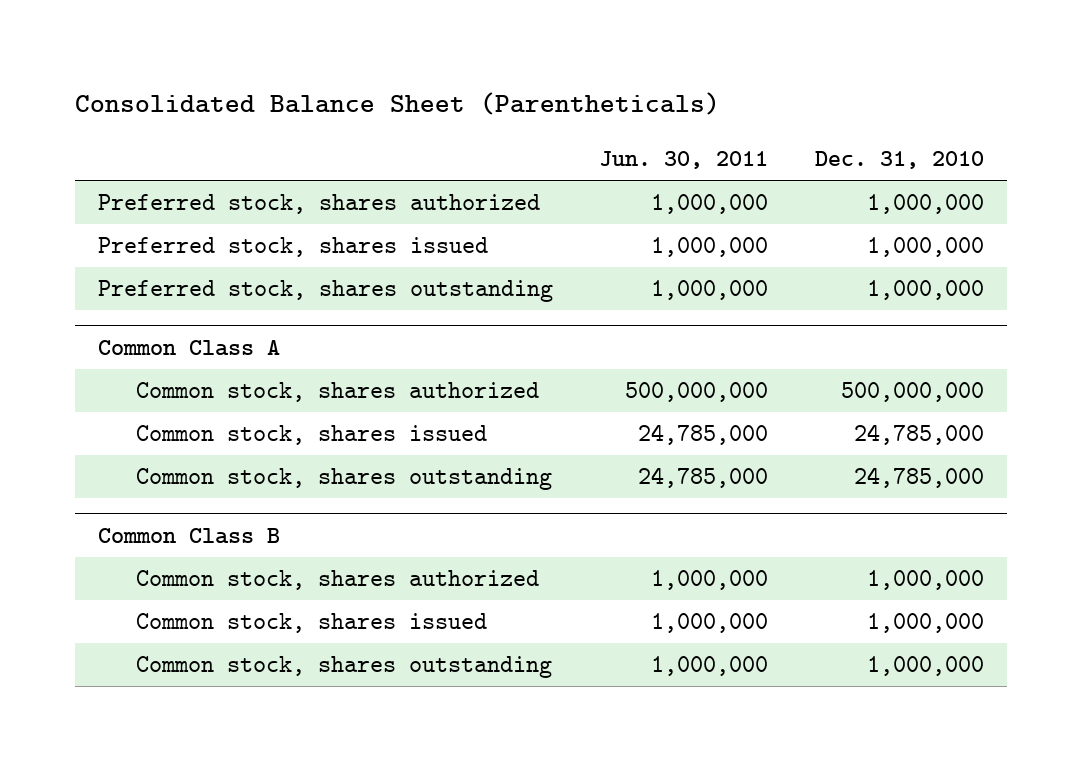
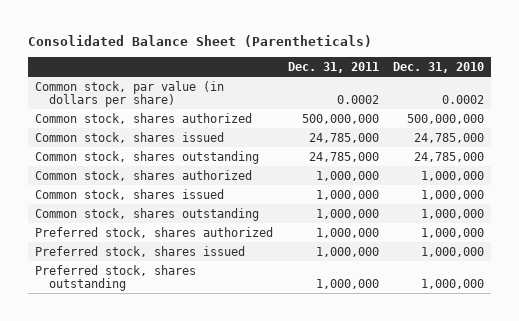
- | Jun. 30, 2011 | Dec. 31, 2010
+ | Dec. 31, 2011 | Dec. 31, 2010
- Common Class A
+ Common stock, par value (in dollars per share) | 0.0002 | 0.0002
- Common Class B
moved down: Preferred stock, shares authorized | 1,000,000 | 1,000,000
moved down: Preferred stock, shares issued | 1,000,000 | 1,000,000
moved down: Preferred stock, shares outstanding | 1,000,000 | 1,000,000

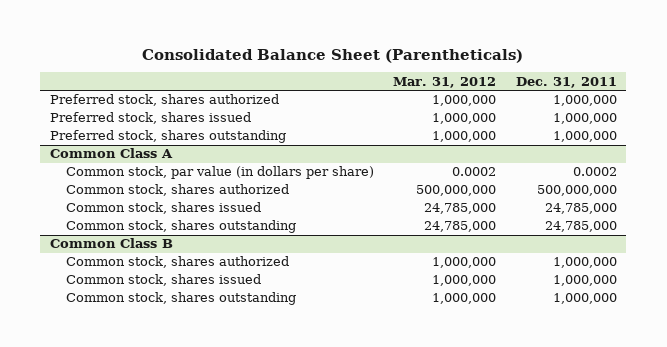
- | Dec. 31, 2011 | Dec. 31, 2010
+ | Mar. 31, 2012 | Dec. 31, 2011
moved up: Preferred stock, shares authorized | 1,000,000 | 1,000,000
moved up: Preferred stock, shares issued | 1,000,000 | 1,000,000
moved up: Preferred stock, shares outstanding | 1,000,000 | 1,000,000
+ Common Class A
+ Common Class B

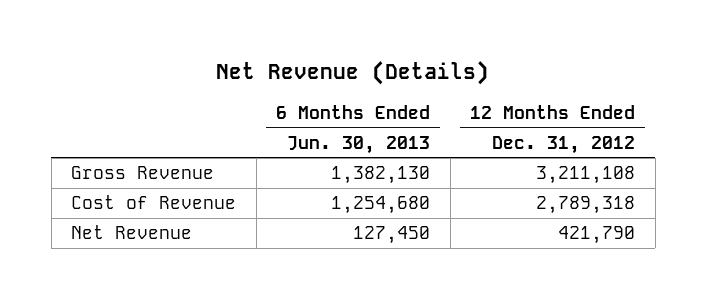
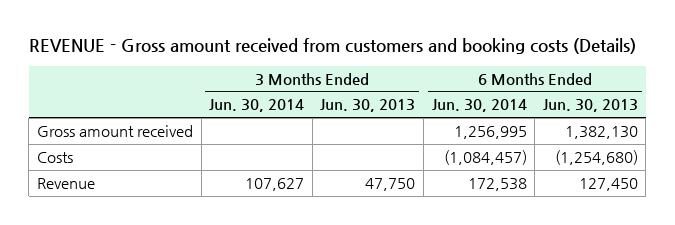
- Net Revenue (Details)
+ REVENUE - Gross amount received from customers and booking costs (Details)
- | 6 Months Ended Jun. 30, 2013 | 12 Months Ended Dec. 31, 2012
+ | 3 Months Ended Jun. 30, 2014 | 3 Months Ended Jun. 30, 2013 | 6 Months Ended Jun. 30, 2014 | 6 Months Ended Jun. 30, 2013
- Gross Revenue | 1,382,130 | 3,211,108
- Cost of Revenue | 1,254,680 | 2,789,318
- Net Revenue | 127,450 | 421,790
+ Gross amount received | | | 1,256,995 | 1,382,130
+ Costs | | | (1,084,457) | (1,254,680)
+ Revenue | 107,627 | 47,750 | 172,538 | 127,450

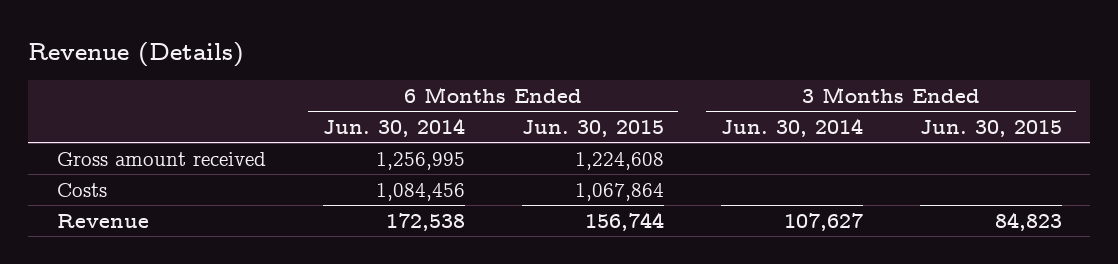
- REVENUE - Gross amount received from customers and booking costs (Details)
+ Revenue (Details)
- | 3 Months Ended Jun. 30, 2014 | 3 Months Ended Jun. 30, 2013 | 6 Months Ended Jun. 30, 2014 | 6 Months Ended Jun. 30, 2013
+ | 6 Months Ended Jun. 30, 2014 | 6 Months Ended Jun. 30, 2015 | 3 Months Ended Jun. 30, 2014 | 3 Months Ended Jun. 30, 2015
- Costs | | | (1,084,457) | (1,254,680)
+ Costs | 1,084,456 | 1,067,864 | |

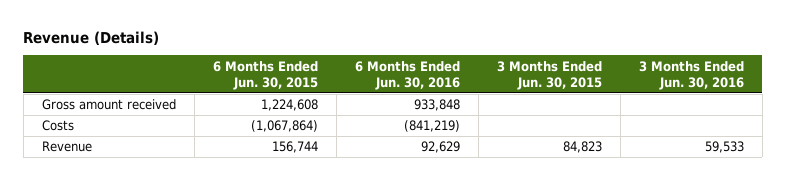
- | 6 Months Ended Jun. 30, 2014 | 6 Months Ended Jun. 30, 2015 | 3 Months Ended Jun. 30, 2014 | 3 Months Ended Jun. 30, 2015
+ | 6 Months Ended Jun. 30, 2015 | 6 Months Ended Jun. 30, 2016 | 3 Months Ended Jun. 30, 2015 | 3 Months Ended Jun. 30, 2016
- Costs | 1,084,456 | 1,067,864 | |
+ Costs | (1,067,864) | (841,219) | |

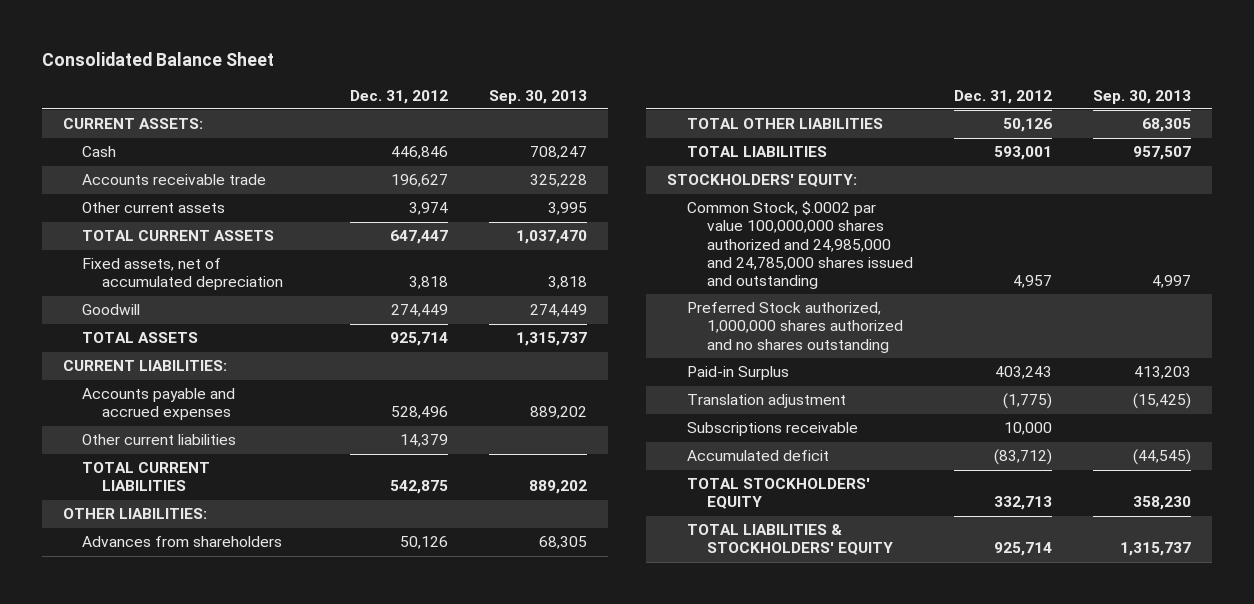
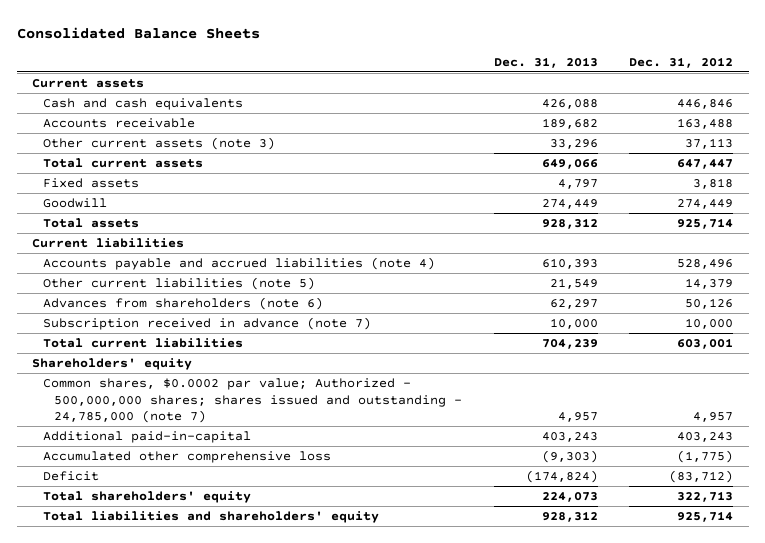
- Consolidated Balance Sheet
+ Consolidated Balance Sheets
- | Dec. 31, 2012 | Sep. 30, 2013
+ | Dec. 31, 2013 | Dec. 31, 2012
- CURRENT ASSETS:
- Cash | 446,846 | 708,247
- Accounts receivable trade | 196,627 | 325,228
- Other current assets | 3,974 | 3,995
- TOTAL CURRENT ASSETS | 647,447 | 1,037,470
- Fixed assets, net of accumulated depreciation | 3,818 | 3,818
+ Current assets
+ Cash and cash equivalents | 426,088 | 446,846
+ Accounts receivable | 189,682 | 163,488
+ Other current assets (note 3) | 33,296 | 37,113
+ Total current assets | 649,066 | 647,447
+ Fixed assets | 4,797 | 3,818
- TOTAL ASSETS | 925,714 | 1,315,737
- CURRENT LIABILITIES:
- Accounts payable and accrued expenses | 528,496 | 889,202
- Other current liabilities | 14,379 |
- TOTAL CURRENT LIABILITIES | 542,875 | 889,202
- OTHER LIABILITIES:
- Advances from shareholders | 50,126 | 68,305
- TOTAL OTHER LIABILITIES | 50,126 | 68,305
- TOTAL LIABILITIES | 593,001 | 957,507
- STOCKHOLDERS' EQUITY:
- Common Stock, $.0002 par value 100,000,000 shares authorized and 24,985,000 and 24,785,000 shares issued and outstanding | 4,957 | 4,997
- Preferred Stock authorized, 1,000,000 shares authorized and no shares outstanding
- Paid-in Surplus | 403,243 | 413,203
- Translation adjustment | (1,775) | (15,425)
- Subscriptions receivable | 10,000 |
- Accumulated deficit | (83,712) | (44,545)
- TOTAL STOCKHOLDERS' EQUITY | 332,713 | 358,230
- TOTAL LIABILITIES & STOCKHOLDERS' EQUITY | 925,714 | 1,315,737
+ Total assets | 928,312 | 925,714
+ Current liabilities
+ Accounts payable and accrued liabilities (note 4) | 610,393 | 528,496
+ Other current liabilities (note 5) | 21,549 | 14,379
+ Advances from shareholders (note 6) | 62,297 | 50,126
+ Subscription received in advance (note 7) | 10,000 | 10,000
+ Total current liabilities | 704,239 | 603,001
+ Shareholders' equity
+ Common shares, $0.0002 par value; Authorized - 500,000,000 shares; shares issued and outstanding - 24,785,000 (note 7) | 4,957 | 4,957
+ Additional paid-in-capital | 403,243 | 403,243
+ Accumulated other comprehensive loss | (9,303) | (1,775)
+ Deficit | (174,824) | (83,712)
+ Total shareholders' equity | 224,073 | 322,713
+ Total liabilities and shareholders' equity | 928,312 | 925,714

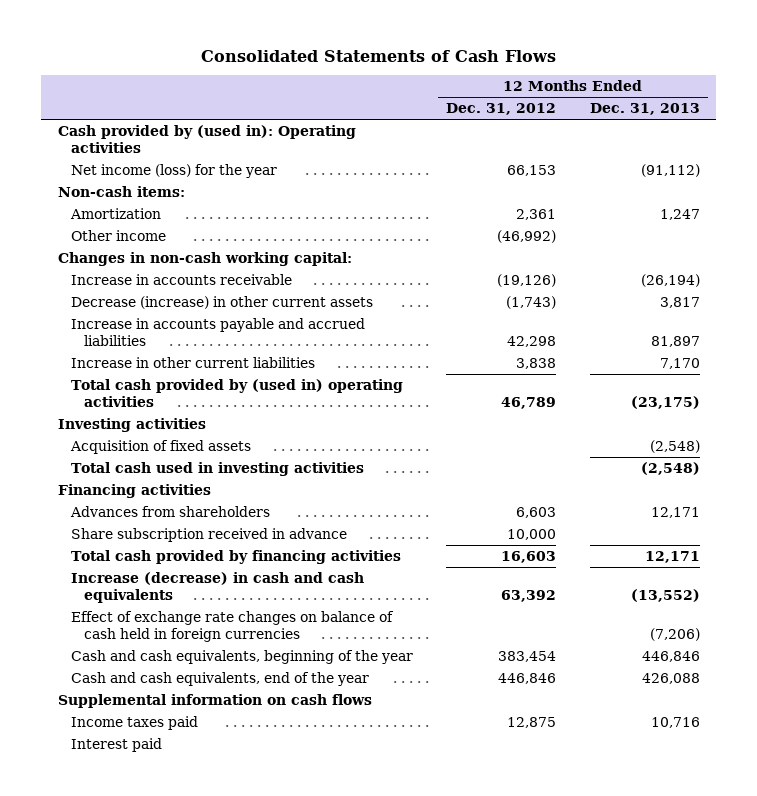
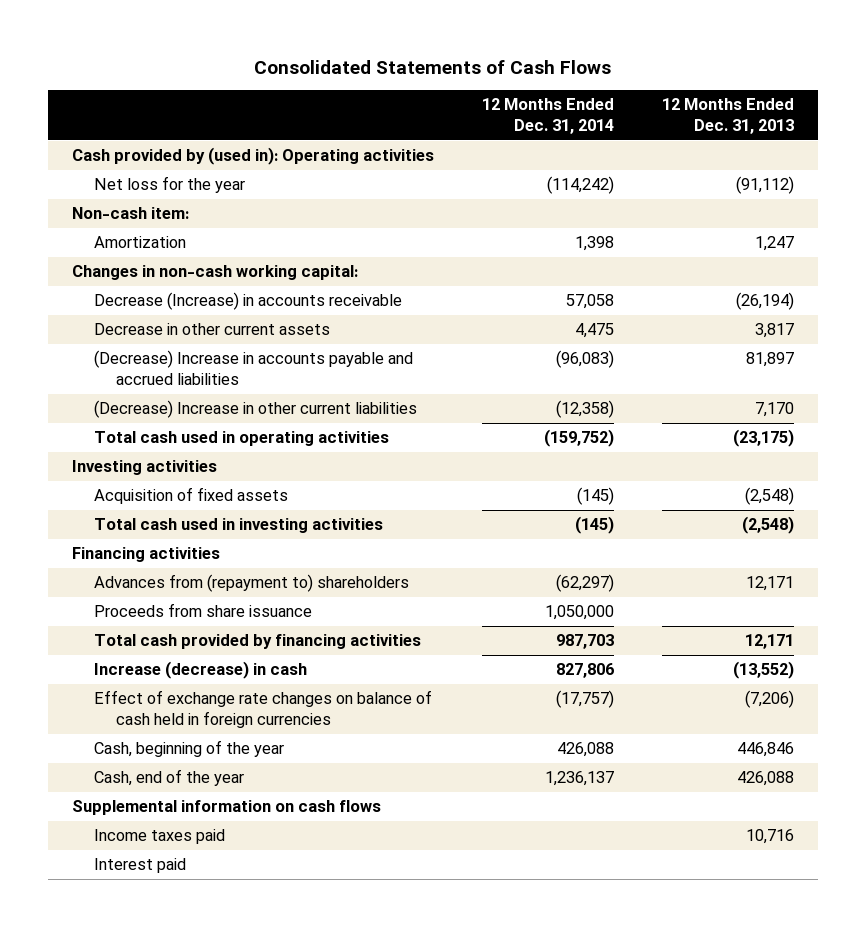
- | 12 Months Ended Dec. 31, 2012 | 12 Months Ended Dec. 31, 2013
+ | 12 Months Ended Dec. 31, 2014 | 12 Months Ended Dec. 31, 2013
- Net income (loss) for the year | 66,153 | (91,112)
- Non-cash items:
+ Net loss for the year | (114,242) | (91,112)
+ Non-cash item:
- Other income | (46,992) |
- Increase in accounts receivable | (19,126) | (26,194)
- Decrease (increase) in other current assets | (1,743) | 3,817
- Increase in accounts payable and accrued liabilities | 42,298 | 81,897
- Increase in other current liabilities | 3,838 | 7,170
- Total cash provided by (used in) operating activities | 46,789 | (23,175)
+ Decrease (Increase) in accounts receivable | 57,058 | (26,194)
+ Decrease in other current assets | 4,475 | 3,817
+ (Decrease) Increase in accounts payable and accrued liabilities | (96,083) | 81,897
+ (Decrease) Increase in other current liabilities | (12,358) | 7,170
+ Total cash used in operating activities | (159,752) | (23,175)
- Advances from shareholders | 6,603 | 12,171
- Share subscription received in advance | 10,000 |
+ Advances from (repayment to) shareholders | (62,297) | 12,171
+ Proceeds from share issuance | 1,050,000 |
- Increase (decrease) in cash and cash equivalents | 63,392 | (13,552)
+ Increase (decrease) in cash | 827,806 | (13,552)
- Cash and cash equivalents, beginning of the year | 383,454 | 446,846
- Cash and cash equivalents, end of the year | 446,846 | 426,088
+ Cash, beginning of the year | 426,088 | 446,846
+ Cash, end of the year | 1,236,137 | 426,088

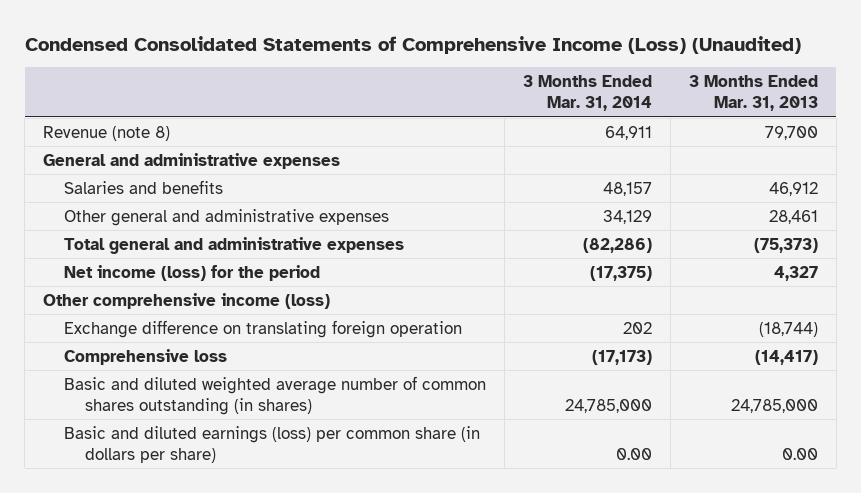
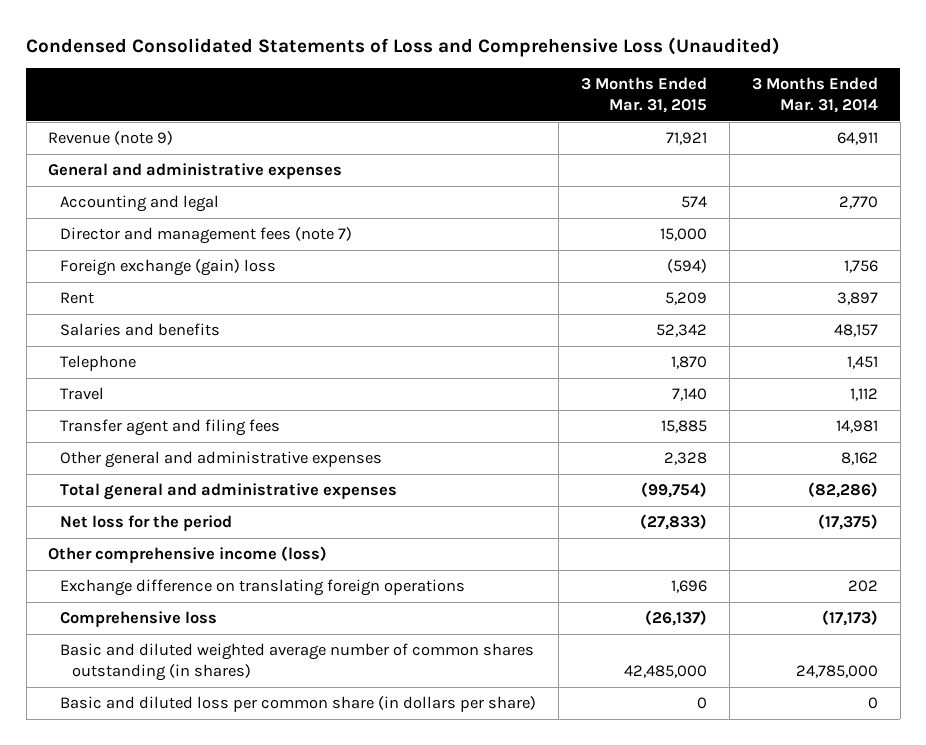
- Condensed Consolidated Statements of Comprehensive Income (Loss) (Unaudited)
+ Condensed Consolidated Statements of Loss and Comprehensive Loss (Unaudited)
- | 3 Months Ended Mar. 31, 2014 | 3 Months Ended Mar. 31, 2013
+ | 3 Months Ended Mar. 31, 2015 | 3 Months Ended Mar. 31, 2014
- Revenue (note 8) | 64,911 | 79,700
+ Revenue (note 9) | 71,921 | 64,911
+ Accounting and legal | 574 | 2,770
+ Director and management fees (note 7) | 15,000 |
+ Foreign exchange (gain) loss | (594) | 1,756
+ Rent | 5,209 | 3,897
- Other general and administrative expenses | 34,129 | 28,461
+ Telephone | 1,870 | 1,451
+ Travel | 7,140 | 1,112
+ Transfer agent and filing fees | 15,885 | 14,981
+ Other general and administrative expenses | 2,328 | 8,162
- Net income (loss) for the period | (17,375) | 4,327
+ Net loss for the period | (27,833) | (17,375)
- Exchange difference on translating foreign operation | 202 | (18,744)
+ Exchange difference on translating foreign operations | 1,696 | 202
- Basic and diluted earnings (loss) per common share (in dollars per share) | 0.00 | 0.00
+ Basic and diluted loss per common share (in dollars per share) | 0 | 0

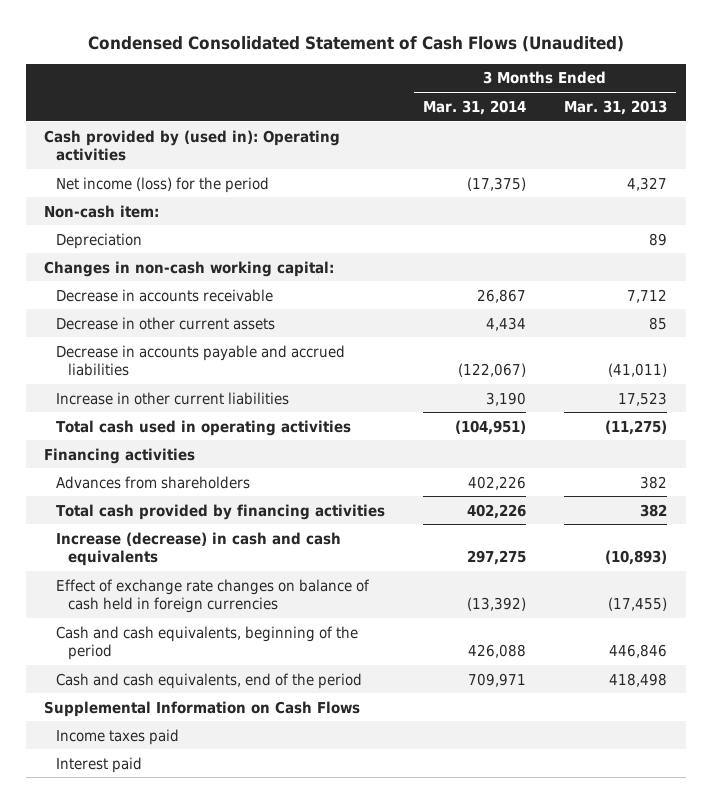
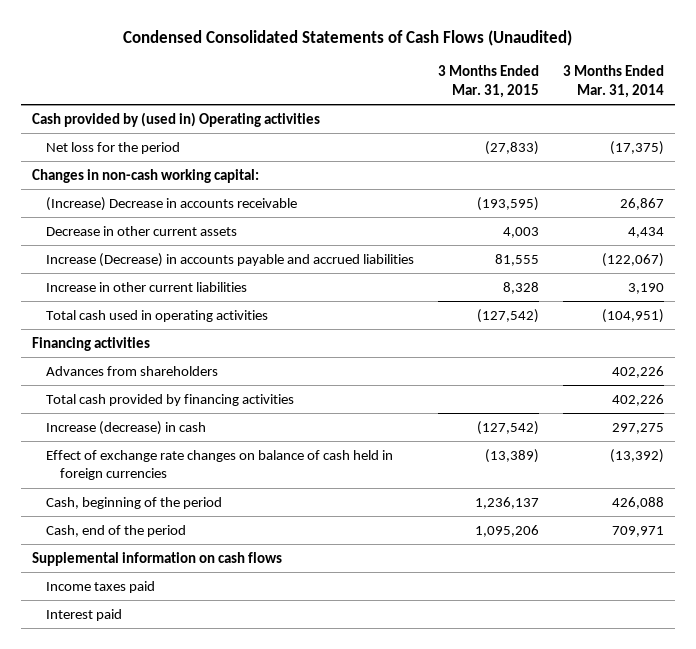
- Condensed Consolidated Statement of Cash Flows (Unaudited)
+ Condensed Consolidated Statements of Cash Flows (Unaudited)
- | 3 Months Ended Mar. 31, 2014 | 3 Months Ended Mar. 31, 2013
+ | 3 Months Ended Mar. 31, 2015 | 3 Months Ended Mar. 31, 2014
- Cash provided by (used in): Operating activities
- Net income (loss) for the period | (17,375) | 4,327
- Non-cash item:
- Depreciation | | 89
+ Cash provided by (used in) Operating activities
+ Net loss for the period | (27,833) | (17,375)
- Decrease in accounts receivable | 26,867 | 7,712
+ (Increase) Decrease in accounts receivable | (193,595) | 26,867
- Decrease in accounts payable and accrued liabilities | (122,067) | (41,011)
+ Increase (Decrease) in accounts payable and accrued liabilities | 81,555 | (122,067)
- Increase (decrease) in cash and cash equivalents | 297,275 | (10,893)
+ Increase (decrease) in cash | (127,542) | 297,275
- Cash and cash equivalents, beginning of the period | 426,088 | 446,846
- Cash and cash equivalents, end of the period | 709,971 | 418,498
- Supplemental Information on Cash Flows
+ Cash, beginning of the period | 1,236,137 | 426,088
+ Cash, end of the period | 1,095,206 | 709,971
+ Supplemental information on cash flows

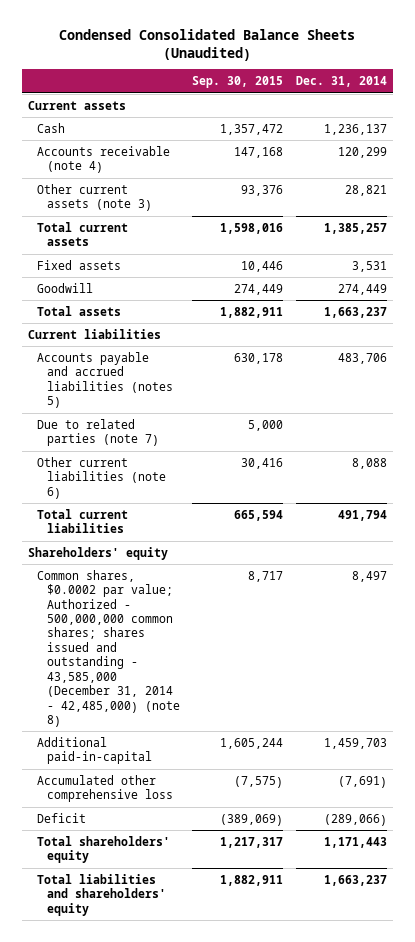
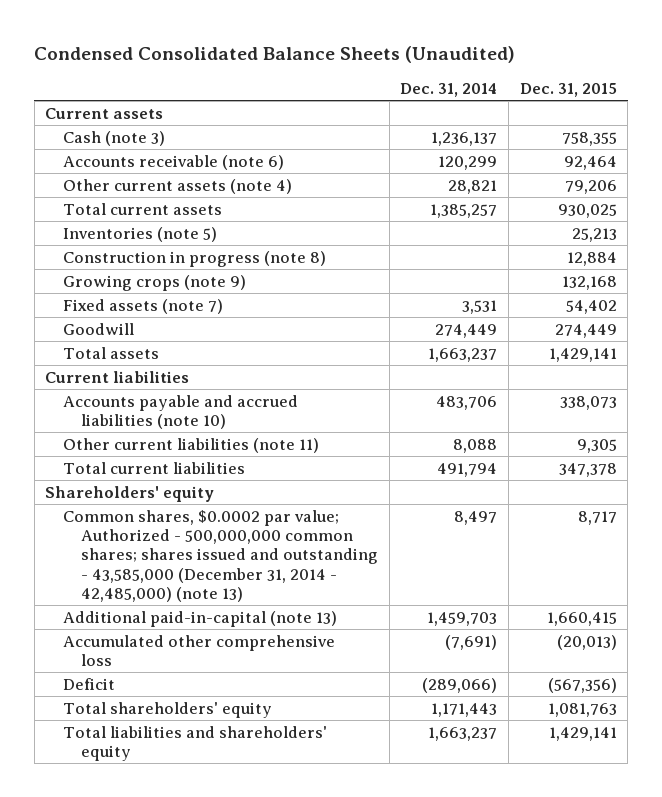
- | Sep. 30, 2015 | Dec. 31, 2014
+ | Dec. 31, 2014 | Dec. 31, 2015
- Cash | 1,357,472 | 1,236,137
- Accounts receivable (note 4) | 147,168 | 120,299
- Other current assets (note 3) | 93,376 | 28,821
+ Cash (note 3) | 1,236,137 | 758,355
+ Accounts receivable (note 6) | 120,299 | 92,464
+ Other current assets (note 4) | 28,821 | 79,206
- Fixed assets | 10,446 | 3,531
+ Inventories (note 5) | | 25,213
+ Construction in progress (note 8) | | 12,884
+ Growing crops (note 9) | | 132,168
+ Fixed assets (note 7) | 3,531 | 54,402
- Accounts payable and accrued liabilities (notes 5) | 630,178 | 483,706
- Due to related parties (note 7) | 5,000 |
- Other current liabilities (note 6) | 30,416 | 8,088
+ Accounts payable and accrued liabilities (note 10) | 483,706 | 338,073
+ Other current liabilities (note 11) | 8,088 | 9,305
- Common shares, $0.0002 par value; Authorized - 500,000,000 common shares; shares issued and outstanding - 43,585,000 (December 31, 2014 - 42,485,000) (note 8) | 8,717 | 8,497
- Additional paid-in-capital | 1,605,244 | 1,459,703
+ Common shares, $0.0002 par value; Authorized - 500,000,000 common shares; shares issued and outstanding - 43,585,000 (December 31, 2014 - 42,485,000) (note 13) | 8,497 | 8,717
+ Additional paid-in-capital (note 13) | 1,459,703 | 1,660,415

